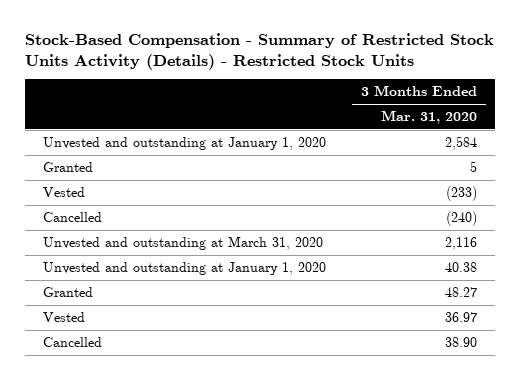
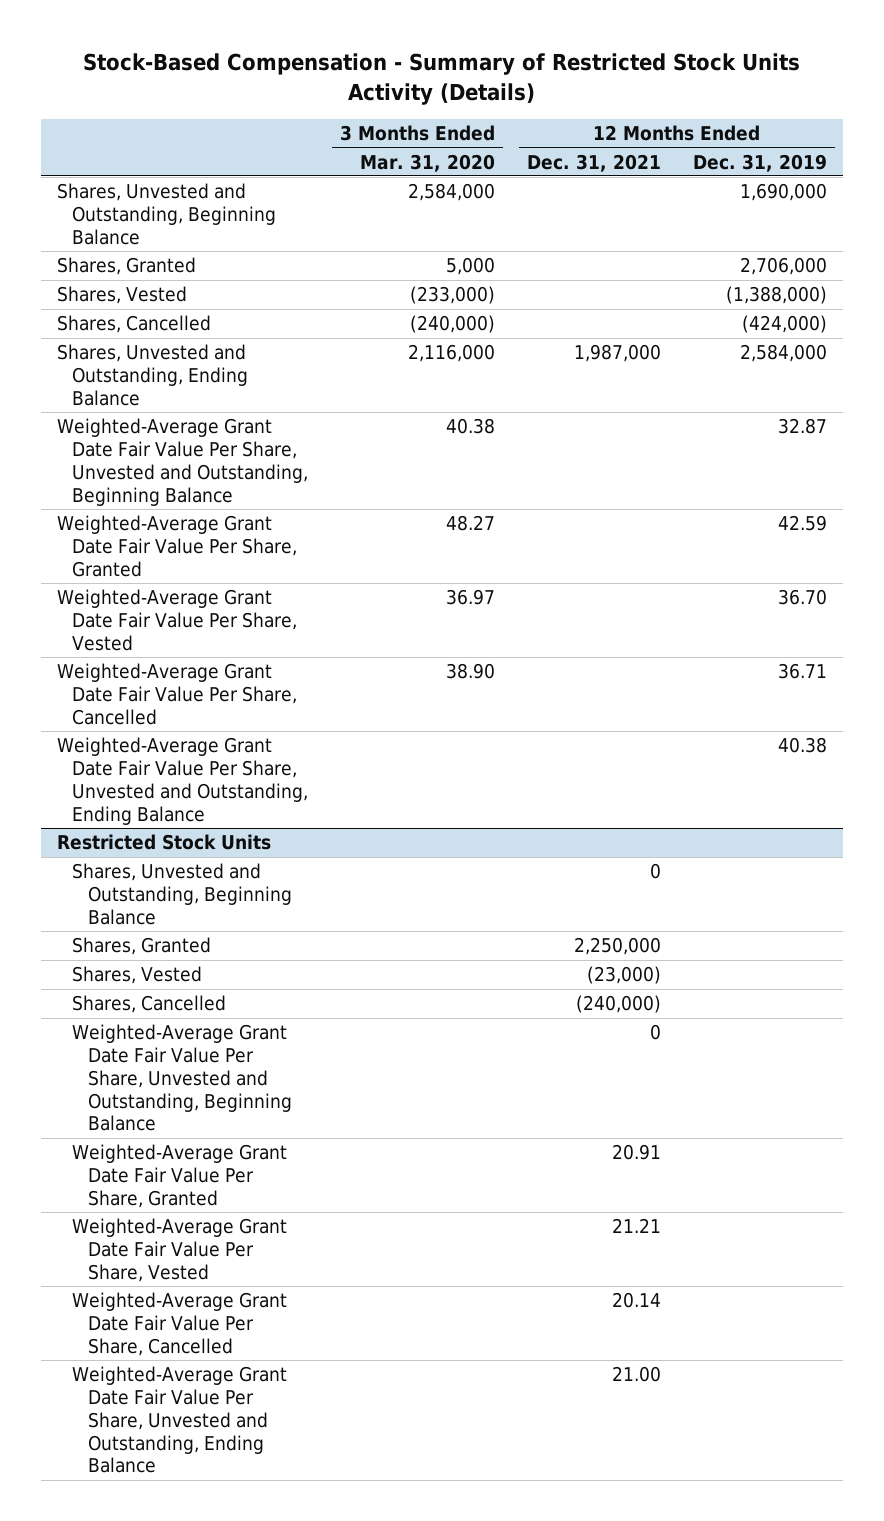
- Stock-Based Compensation - Summary of Restricted Stock Units Activity (Details) - Restricted Stock Units
+ Stock-Based Compensation - Summary of Restricted Stock Units Activity (Details)
- | 3 Months Ended Mar. 31, 2020
+ | 3 Months Ended Mar. 31, 2020 | 12 Months Ended Dec. 31, 2021 | 12 Months Ended Dec. 31, 2019
- Unvested and outstanding at January 1, 2020 | 2,584
- Granted | 5
- Vested | (233)
- Cancelled | (240)
- Unvested and outstanding at March 31, 2020 | 2,116
- Unvested and outstanding at January 1, 2020 | 40.38
- Granted | 48.27
- Vested | 36.97
- Cancelled | 38.90
+ Shares, Unvested and Outstanding, Beginning Balance | 2,584,000 | | 1,690,000
+ Shares, Granted | 5,000 | | 2,706,000
+ Shares, Vested | (233,000) | | (1,388,000)
+ Shares, Cancelled | (240,000) | | (424,000)
+ Shares, Unvested and Outstanding, Ending Balance | 2,116,000 | 1,987,000 | 2,584,000
+ Weighted-Average Grant Date Fair Value Per Share, Unvested and Outstanding, Beginning Balance | 40.38 | | 32.87
+ Weighted-Average Grant Date Fair Value Per Share, Granted | 48.27 | | 42.59
+ Weighted-Average Grant Date Fair Value Per Share, Vested | 36.97 | | 36.70
+ Weighted-Average Grant Date Fair Value Per Share, Cancelled | 38.90 | | 36.71
+ Weighted-Average Grant Date Fair Value Per Share, Unvested and Outstanding, Ending Balance | | | 40.38
+ Restricted Stock Units
+ Shares, Unvested and Outstanding, Beginning Balance | | 0 |
+ Shares, Granted | | 2,250,000 |
+ Shares, Vested | | (23,000) |
+ Shares, Cancelled | | (240,000) |
+ Weighted-Average Grant Date Fair Value Per Share, Unvested and Outstanding, Beginning Balance | | 0 |
+ Weighted-Average Grant Date Fair Value Per Share, Granted | | 20.91 |
+ Weighted-Average Grant Date Fair Value Per Share, Vested | | 21.21 |
+ Weighted-Average Grant Date Fair Value Per Share, Cancelled | | 20.14 |
+ Weighted-Average Grant Date Fair Value Per Share, Unvested and Outstanding, Ending Balance | | 21.00 |

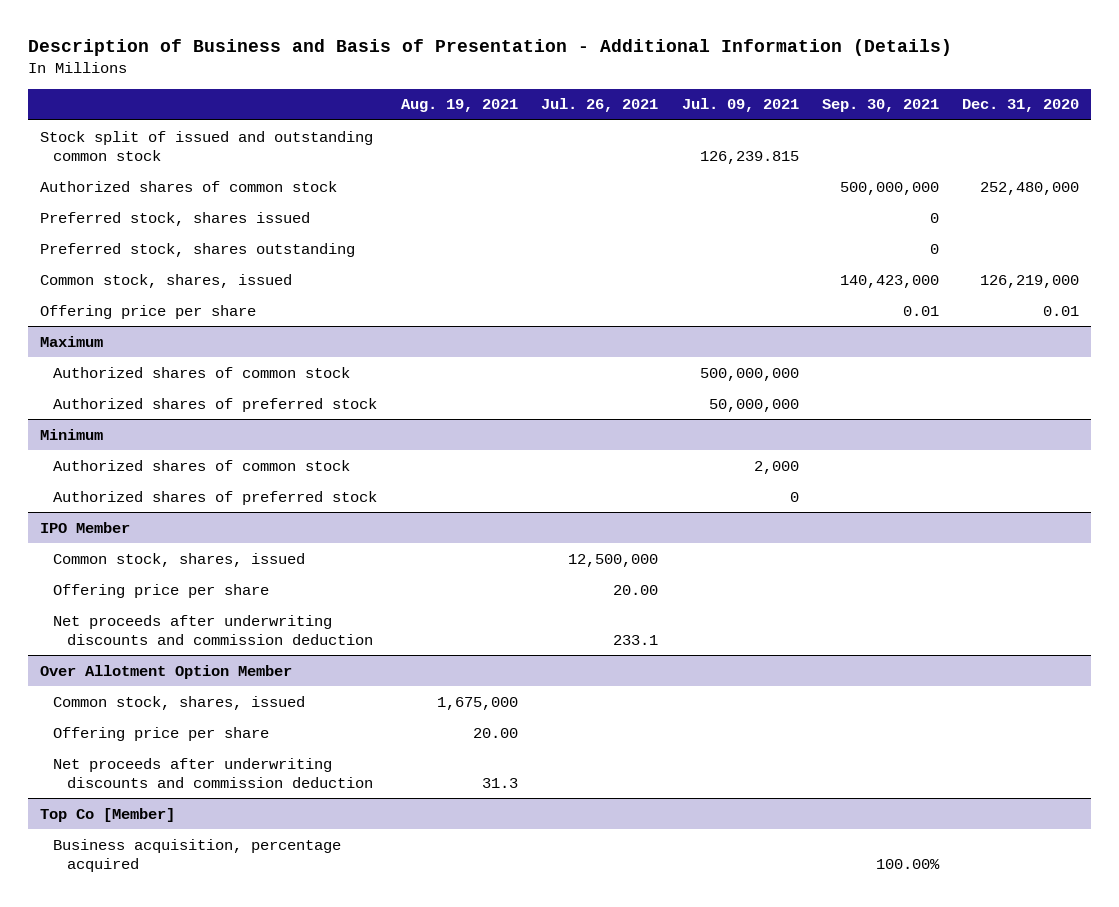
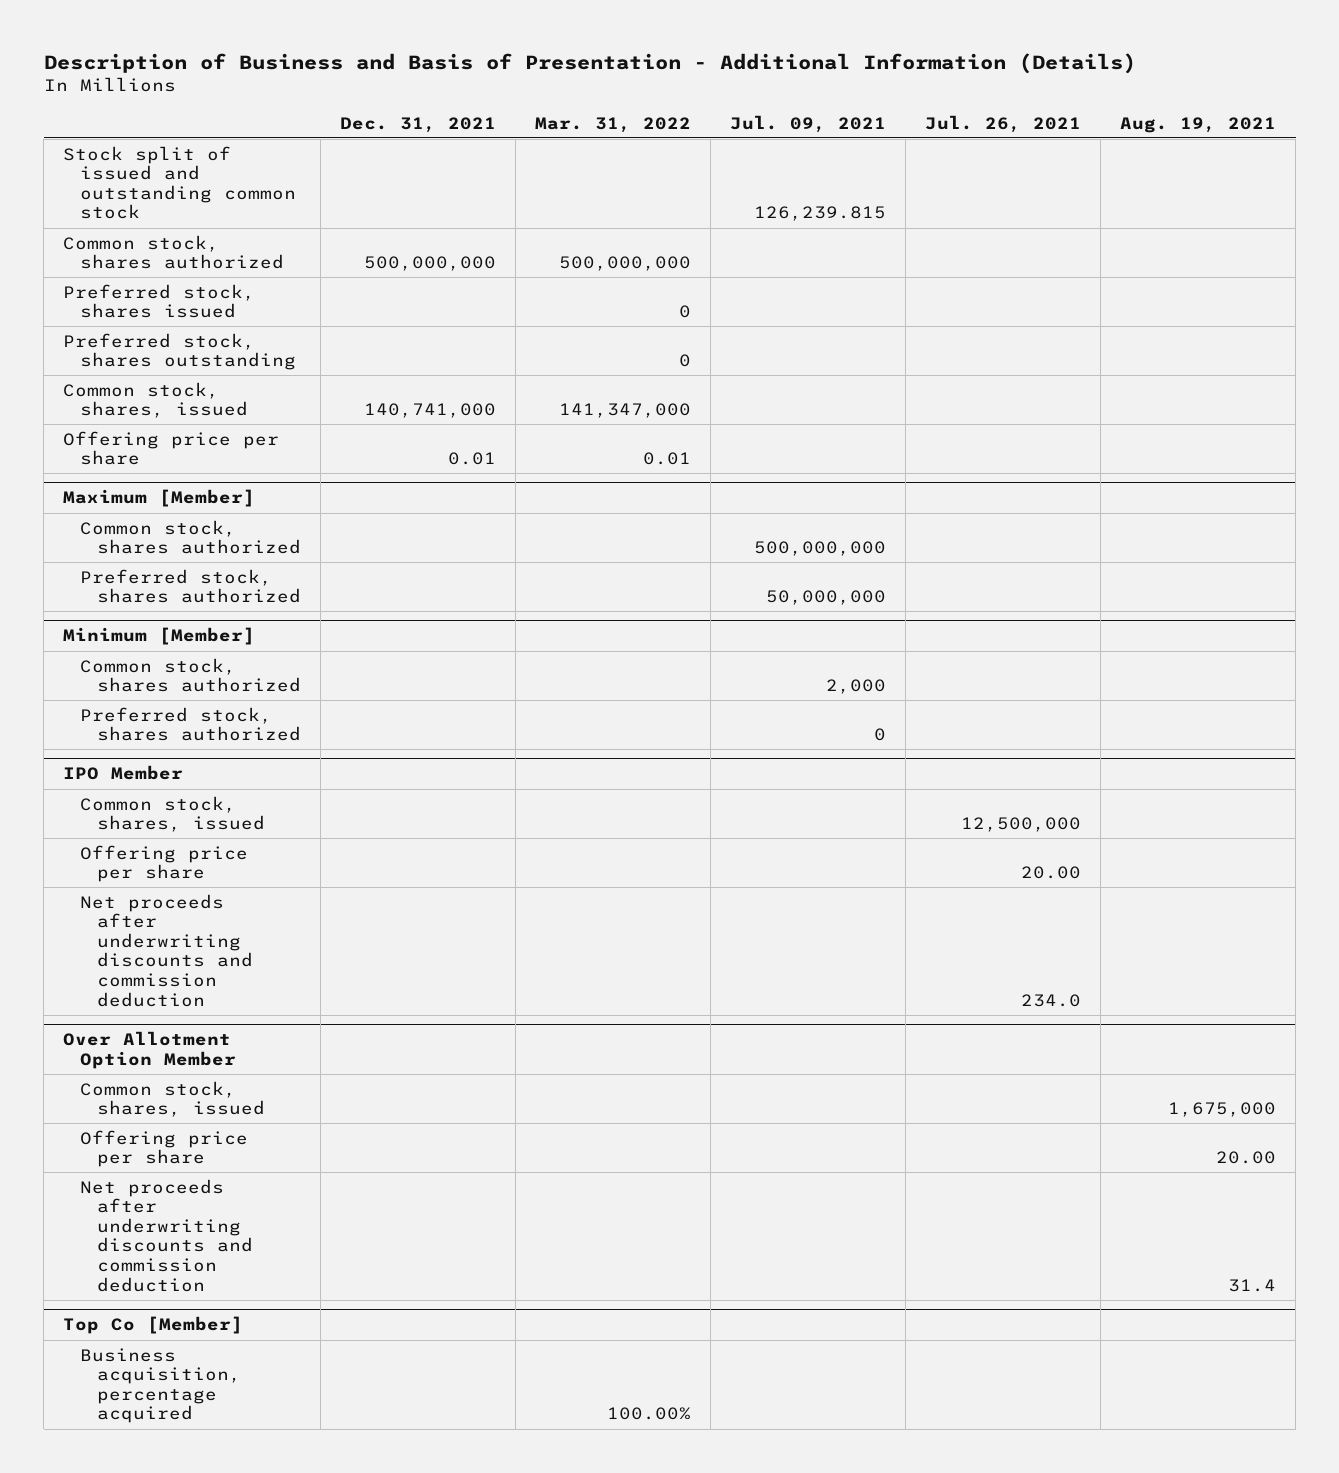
- | Aug. 19, 2021 | Jul. 26, 2021 | Jul. 09, 2021 | Sep. 30, 2021 | Dec. 31, 2020
+ | Dec. 31, 2021 | Mar. 31, 2022 | Jul. 09, 2021 | Jul. 26, 2021 | Aug. 19, 2021
- Authorized shares of common stock | | | | 500,000,000 | 252,480,000
+ Common stock, shares authorized | 500,000,000 | 500,000,000 | | |
- Maximum
- Authorized shares of common stock | | | 500,000,000 | |
- Authorized shares of preferred stock | | | 50,000,000 | |
- Minimum
- Authorized shares of common stock | | | 2,000 | |
- Authorized shares of preferred stock | | | 0 | |
+ Maximum [Member]
+ Common stock, shares authorized | | | 500,000,000 | |
+ Preferred stock, shares authorized | | | 50,000,000 | |
+ Minimum [Member]
+ Common stock, shares authorized | | | 2,000 | |
+ Preferred stock, shares authorized | | | 0 | |
@ IPO Member
- Net proceeds after underwriting discounts and commission deduction | | 233.1 | | |
+ Net proceeds after underwriting discounts and commission deduction | | | | 234.0 |
@ Over Allotment Option Member
- Net proceeds after underwriting discounts and commission deduction | 31.3 | | | |
+ Net proceeds after underwriting discounts and commission deduction | | | | | 31.4

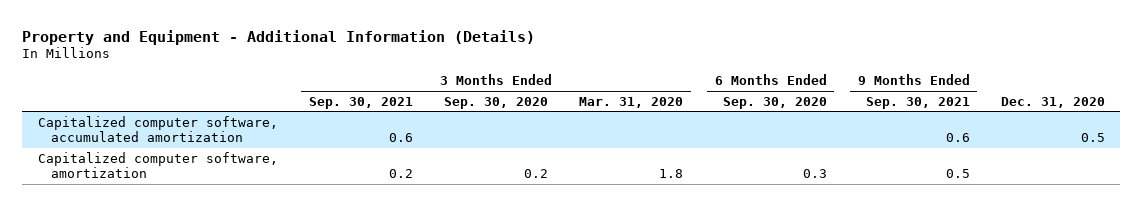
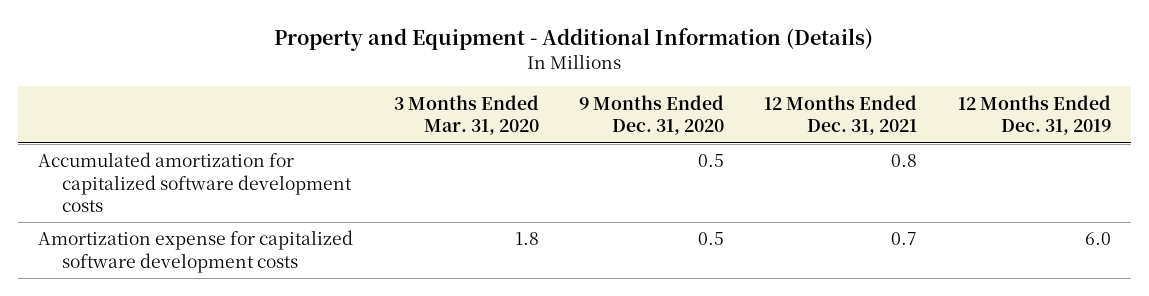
- | 3 Months Ended Sep. 30, 2021 | 3 Months Ended Sep. 30, 2020 | 3 Months Ended Mar. 31, 2020 | 6 Months Ended Sep. 30, 2020 | 9 Months Ended Sep. 30, 2021 | Dec. 31, 2020
+ | 3 Months Ended Mar. 31, 2020 | 9 Months Ended Dec. 31, 2020 | 12 Months Ended Dec. 31, 2021 | 12 Months Ended Dec. 31, 2019
- Capitalized computer software, accumulated amortization | 0.6 | | | | 0.6 | 0.5
- Capitalized computer software, amortization | 0.2 | 0.2 | 1.8 | 0.3 | 0.5 |
+ Accumulated amortization for capitalized software development costs | | 0.5 | 0.8 |
+ Amortization expense for capitalized software development costs | 1.8 | 0.5 | 0.7 | 6.0

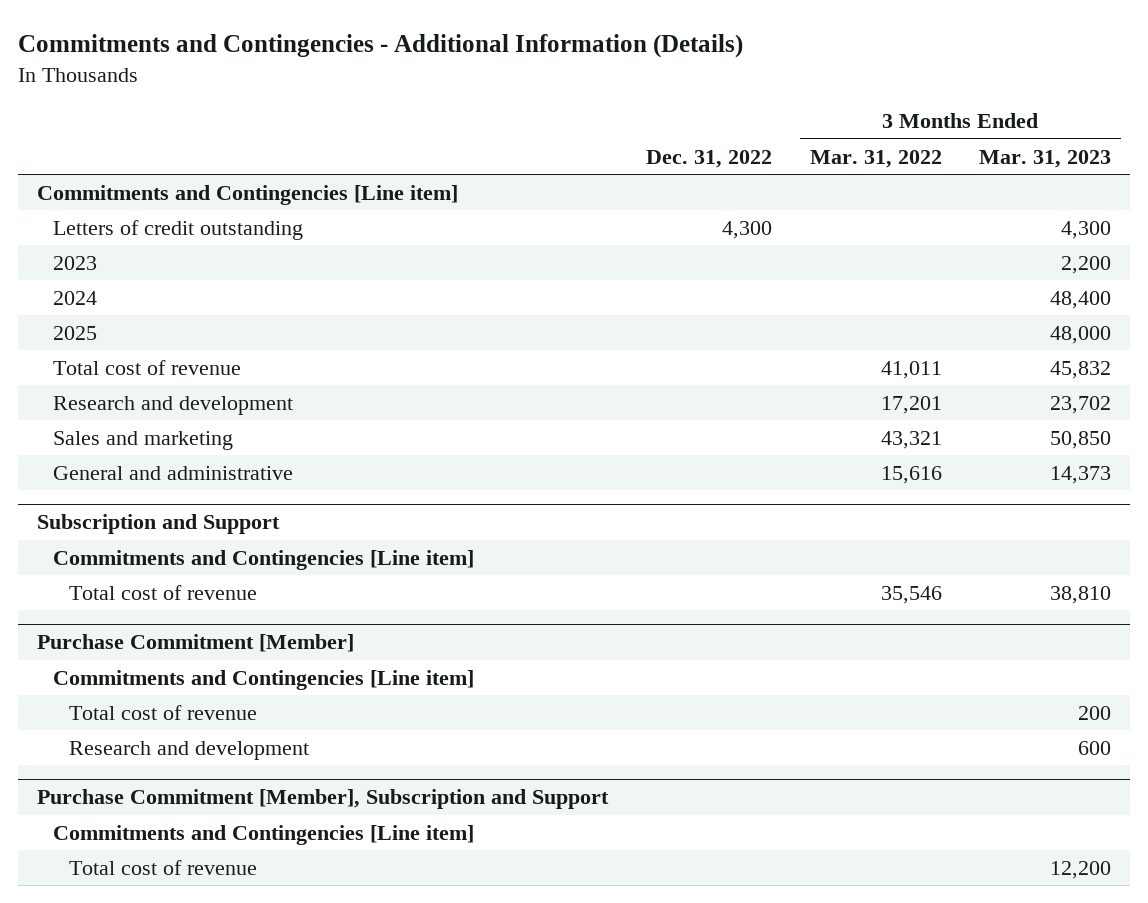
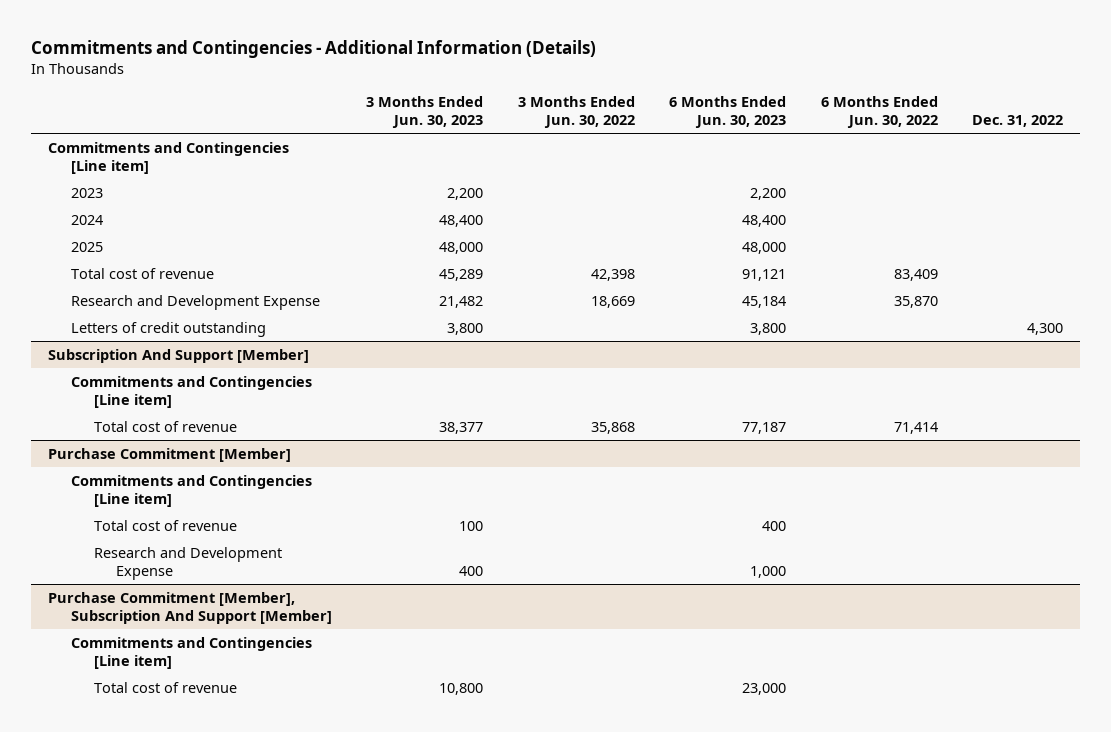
- | Dec. 31, 2022 | 3 Months Ended Mar. 31, 2022 | 3 Months Ended Mar. 31, 2023
+ | 3 Months Ended Jun. 30, 2023 | 3 Months Ended Jun. 30, 2022 | 6 Months Ended Jun. 30, 2023 | 6 Months Ended Jun. 30, 2022 | Dec. 31, 2022
- Research and development | | 17,201 | 23,702
- Sales and marketing | | 43,321 | 50,850
- General and administrative | | 15,616 | 14,373
- Subscription and Support
+ Research and Development Expense | 21,482 | 18,669 | 45,184 | 35,870 |
moved down: Letters of credit outstanding | 3,800 | | 3,800 | | 4,300
+ Subscription And Support [Member]
@ Purchase Commitment [Member]
- Research and development | | | 600
- Purchase Commitment [Member], Subscription and Support
@ Purchase Commitment [Member]
+ Research and Development Expense | 400 | | 1,000 | |
+ Purchase Commitment [Member], Subscription And Support [Member]

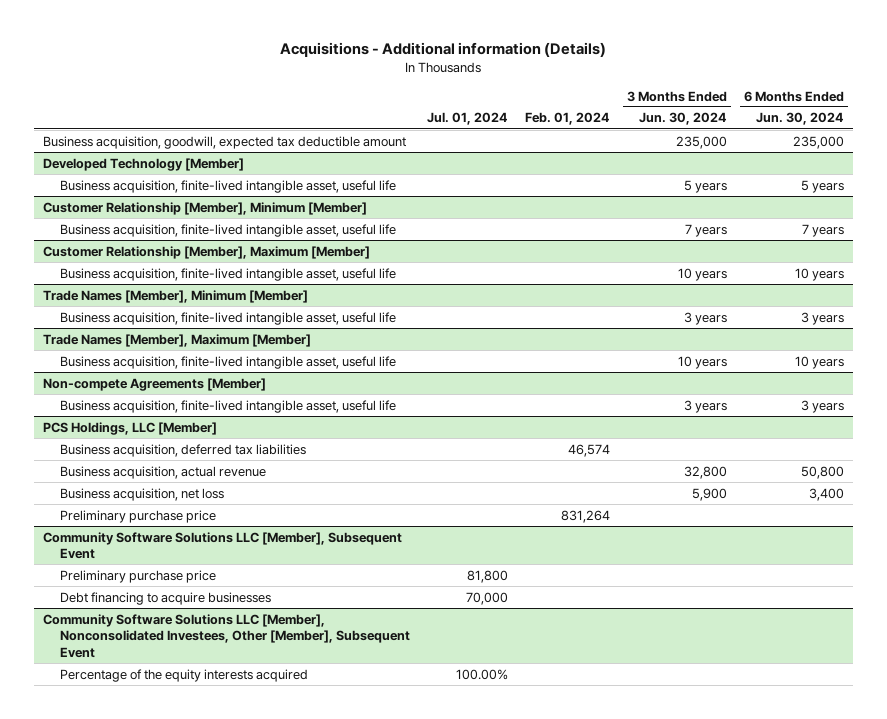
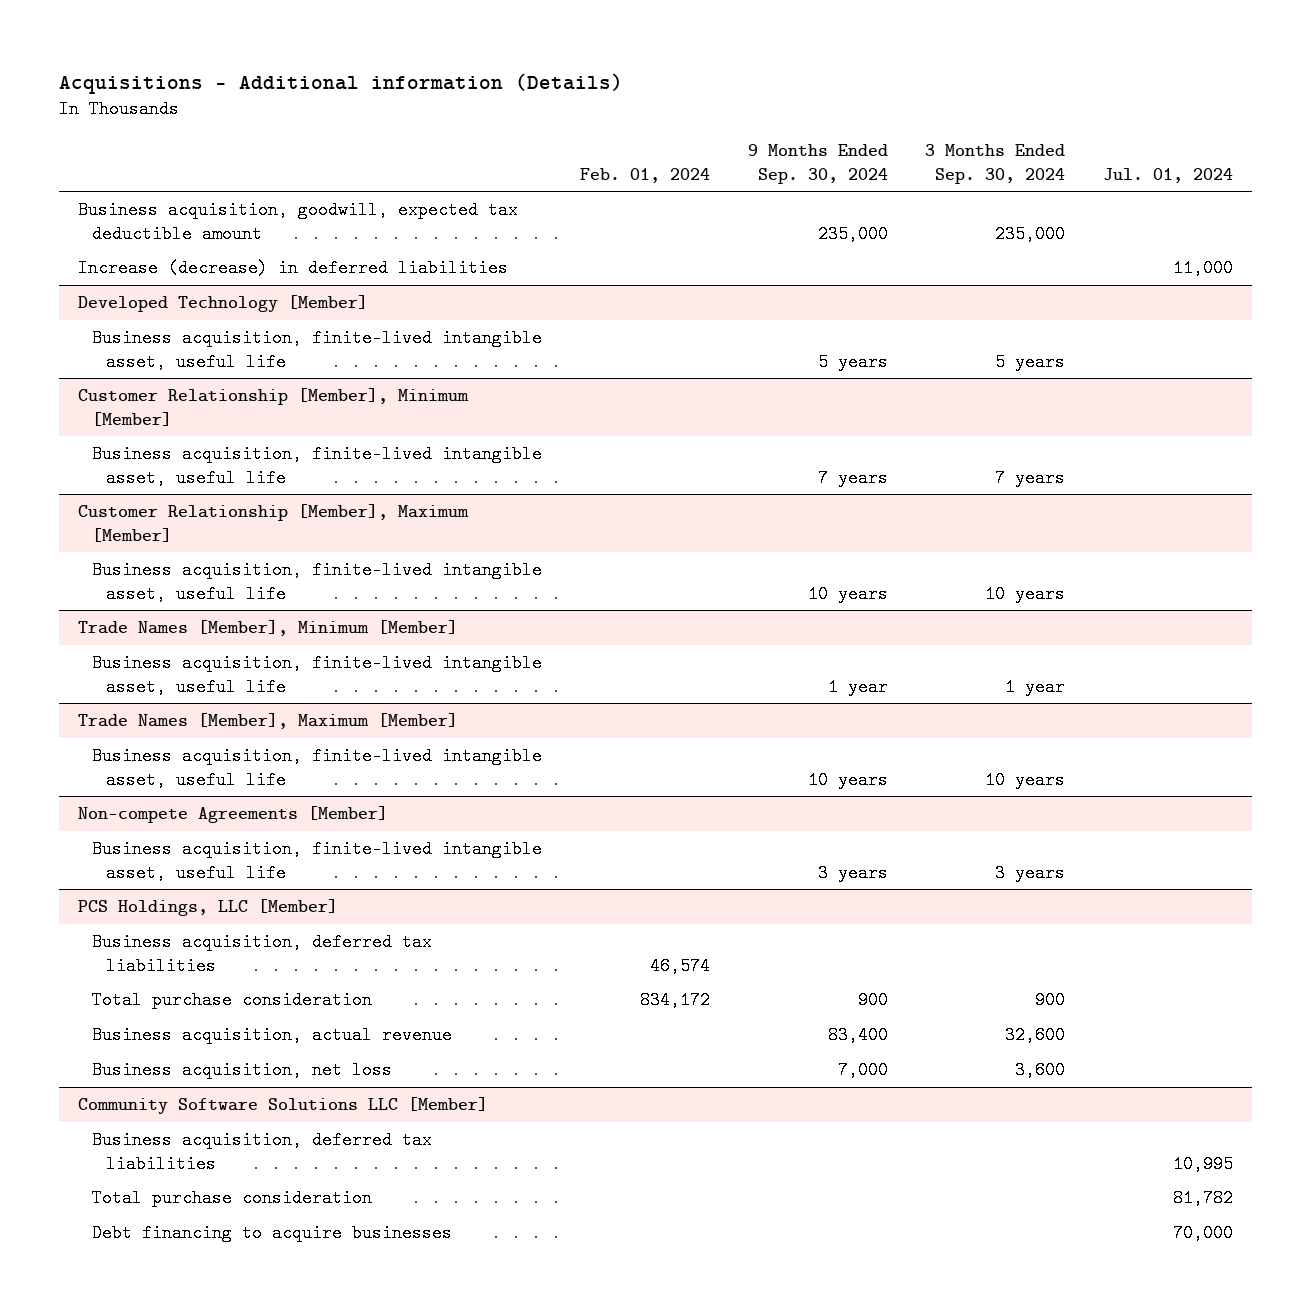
- | Jul. 01, 2024 | Feb. 01, 2024 | 3 Months Ended Jun. 30, 2024 | 6 Months Ended Jun. 30, 2024
+ | Feb. 01, 2024 | 9 Months Ended Sep. 30, 2024 | 3 Months Ended Sep. 30, 2024 | Jul. 01, 2024
+ Increase (decrease) in deferred liabilities | | | | 11,000
@ PCS Holdings, LLC [Member]
+ Total purchase consideration | 834,172 | 900 | 900 |
- Preliminary purchase price | | 831,264 | |
- Community Software Solutions LLC [Member], Subsequent Event
- Preliminary purchase price | 81,800 | | |
+ Community Software Solutions LLC [Member]
+ Business acquisition, deferred tax liabilities | | | | 10,995
+ Total purchase consideration | | | | 81,782
- Community Software Solutions LLC [Member], Nonconsolidated Investees, Other [Member], Subsequent Event
- Percentage of the equity interests acquired | 100.00% | | |

